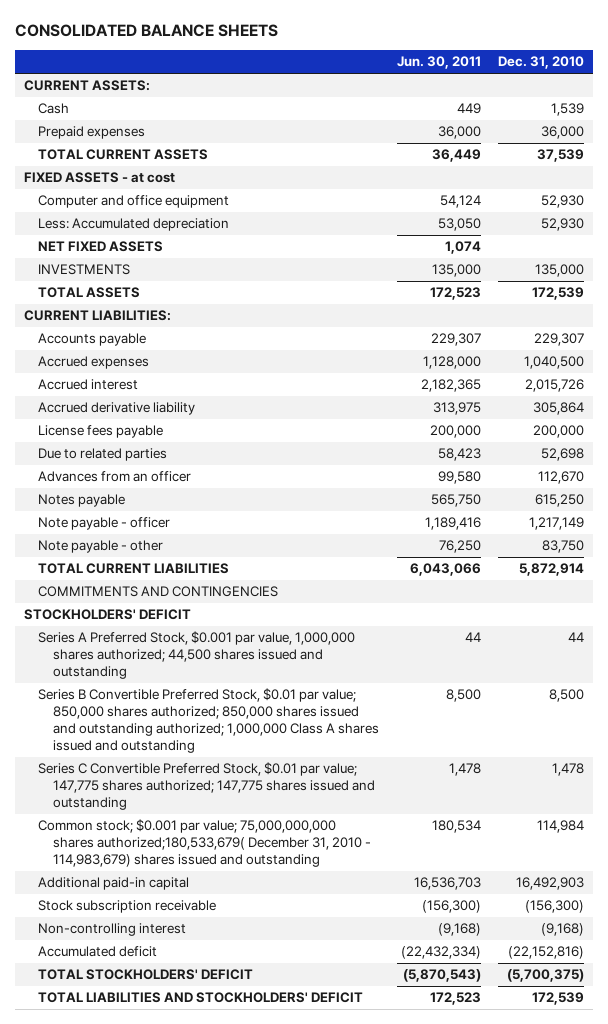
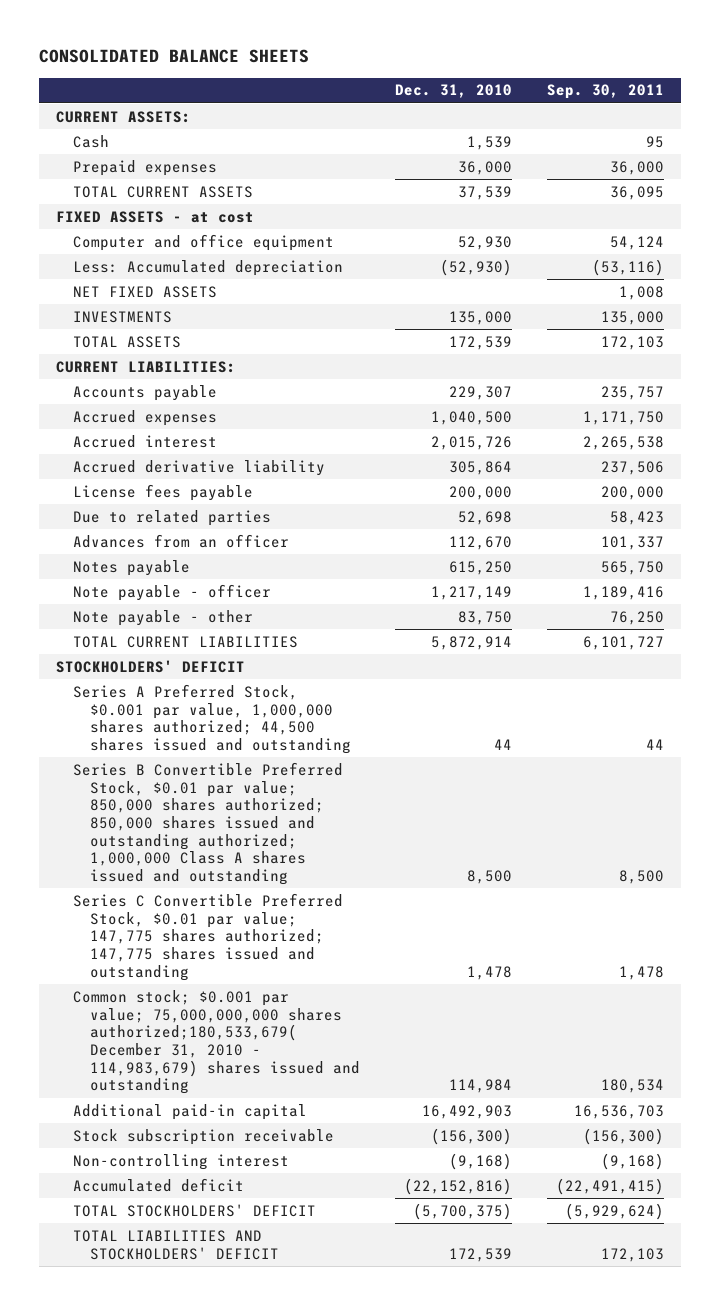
- | Jun. 30, 2011 | Dec. 31, 2010
+ | Dec. 31, 2010 | Sep. 30, 2011
- Less: Accumulated depreciation | 53,050 | 52,930
+ Less: Accumulated depreciation | (52,930) | (53,116)
- COMMITMENTS AND CONTINGENCIES

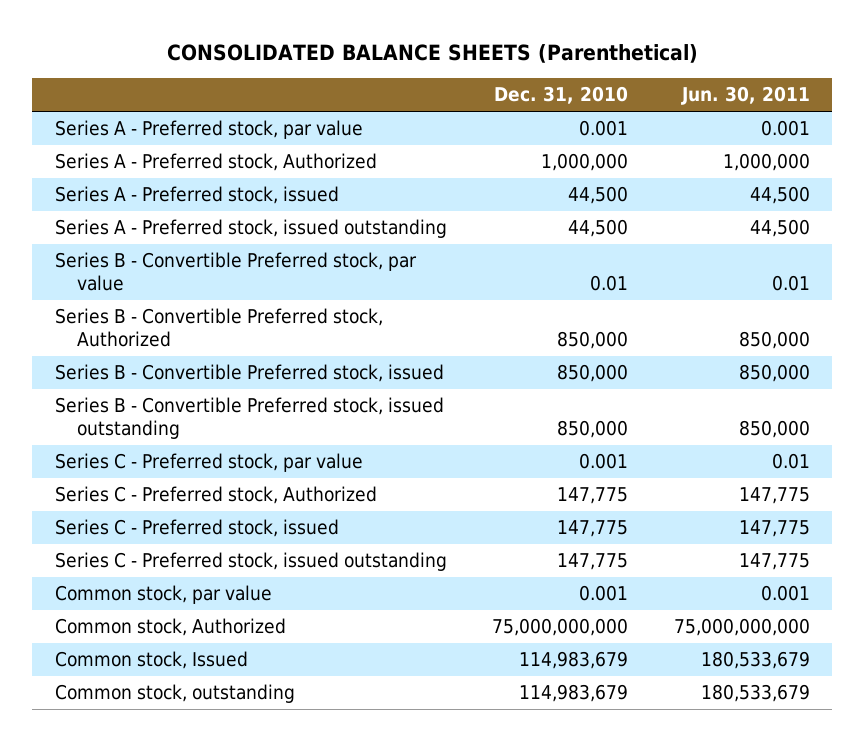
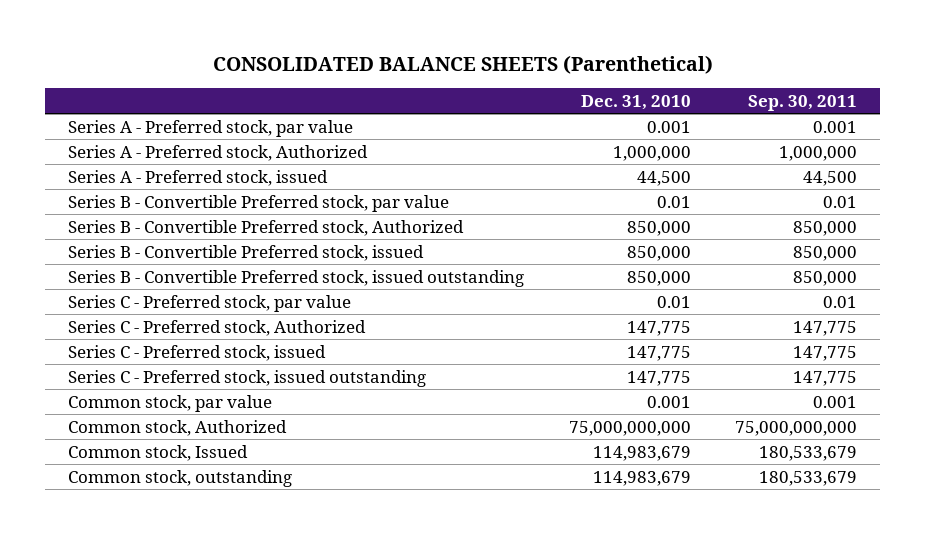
- | Dec. 31, 2010 | Jun. 30, 2011
+ | Dec. 31, 2010 | Sep. 30, 2011
- Series A - Preferred stock, issued outstanding | 44,500 | 44,500
- Series C - Preferred stock, par value | 0.001 | 0.01
+ Series C - Preferred stock, par value | 0.01 | 0.01

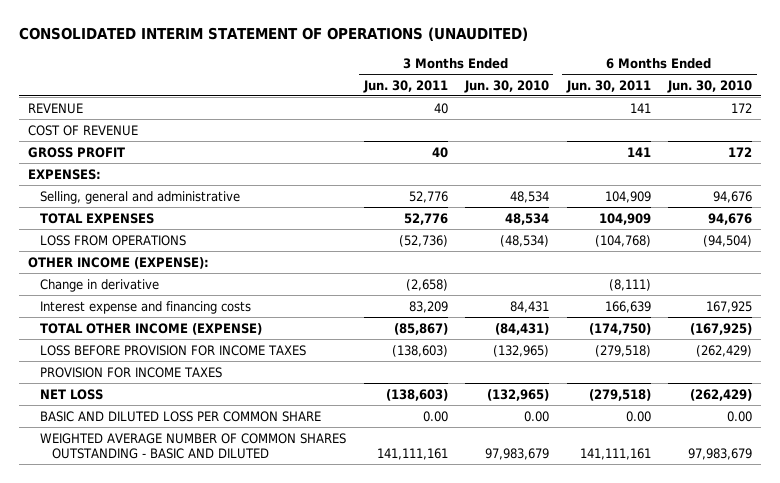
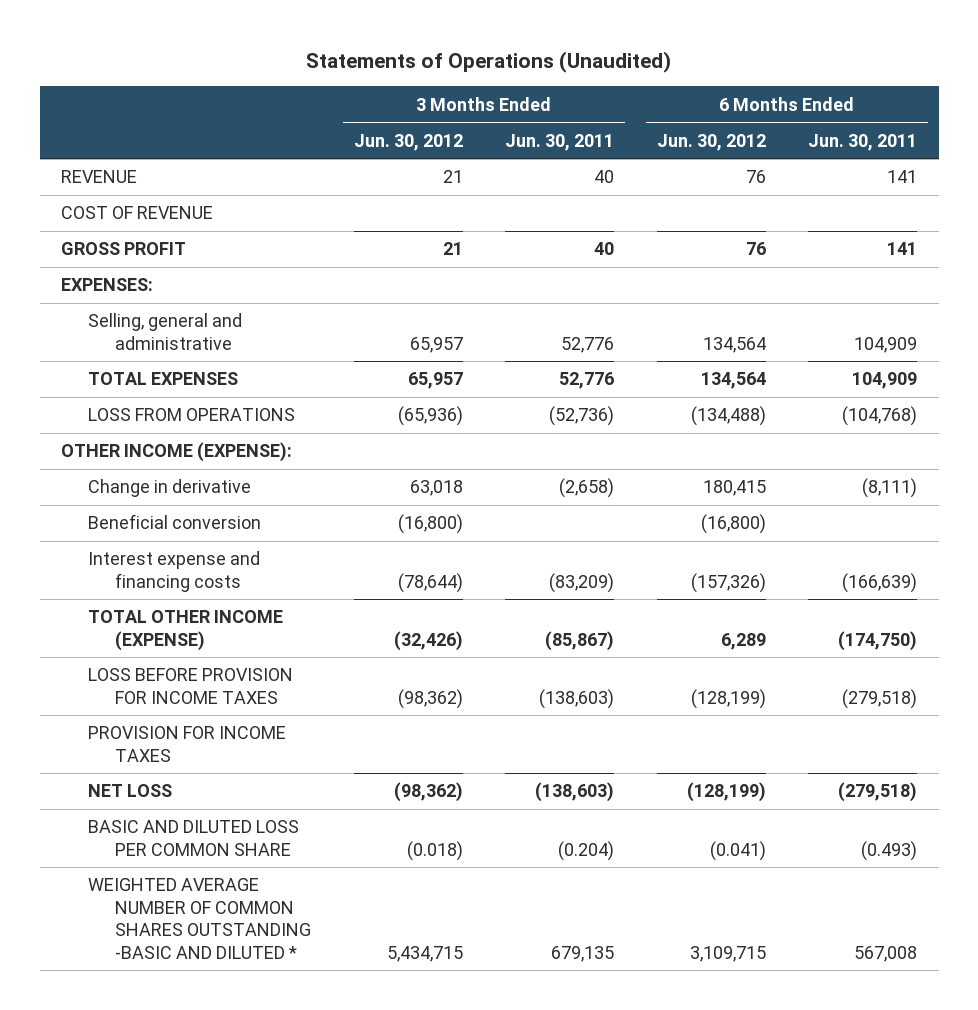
- CONSOLIDATED INTERIM STATEMENT OF OPERATIONS (UNAUDITED)
+ Statements of Operations (Unaudited)
- | 3 Months Ended Jun. 30, 2011 | 3 Months Ended Jun. 30, 2010 | 6 Months Ended Jun. 30, 2011 | 6 Months Ended Jun. 30, 2010
+ | 3 Months Ended Jun. 30, 2012 | 3 Months Ended Jun. 30, 2011 | 6 Months Ended Jun. 30, 2012 | 6 Months Ended Jun. 30, 2011
- Interest expense and financing costs | 83,209 | 84,431 | 166,639 | 167,925
+ Beneficial conversion | (16,800) | | (16,800) |
+ Interest expense and financing costs | (78,644) | (83,209) | (157,326) | (166,639)
- BASIC AND DILUTED LOSS PER COMMON SHARE | 0.00 | 0.00 | 0.00 | 0.00
- WEIGHTED AVERAGE NUMBER OF COMMON SHARES OUTSTANDING - BASIC AND DILUTED | 141,111,161 | 97,983,679 | 141,111,161 | 97,983,679
+ BASIC AND DILUTED LOSS PER COMMON SHARE | (0.018) | (0.204) | (0.041) | (0.493)
+ WEIGHTED AVERAGE NUMBER OF COMMON SHARES OUTSTANDING -BASIC AND DILUTED * | 5,434,715 | 679,135 | 3,109,715 | 567,008

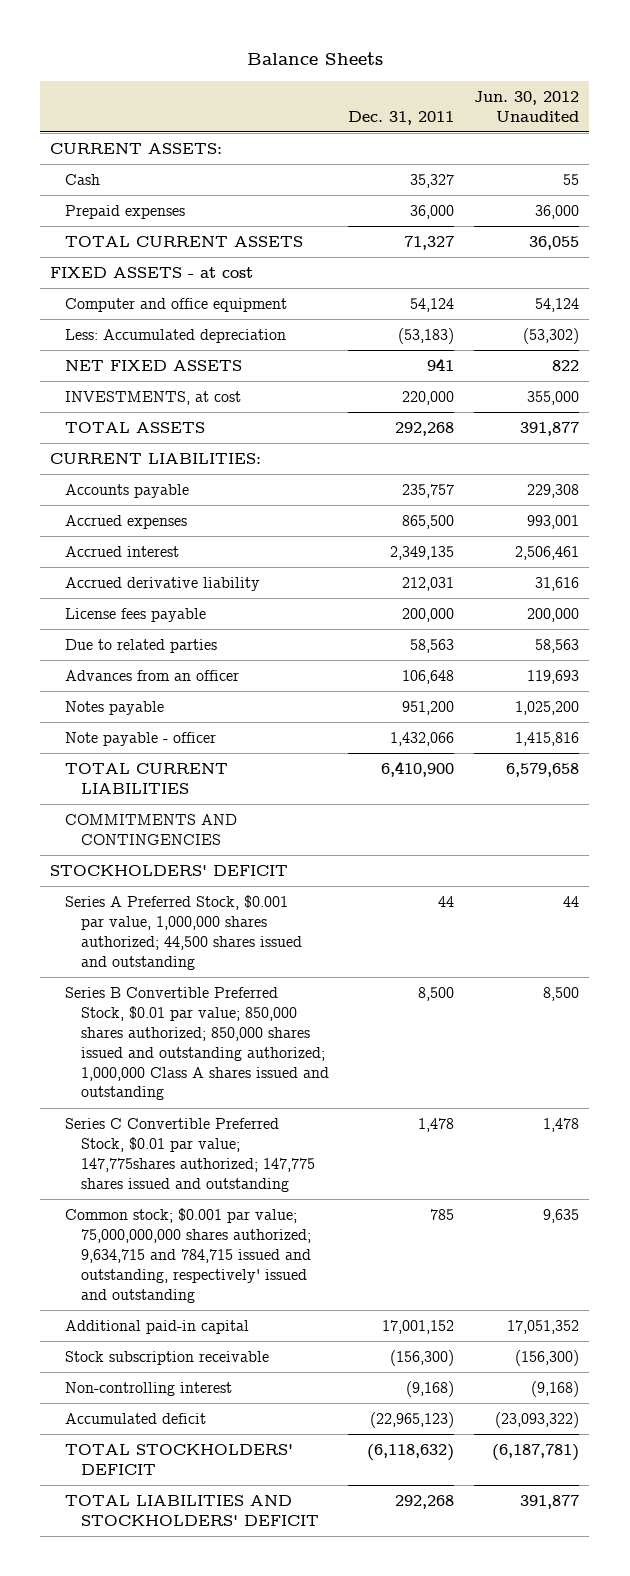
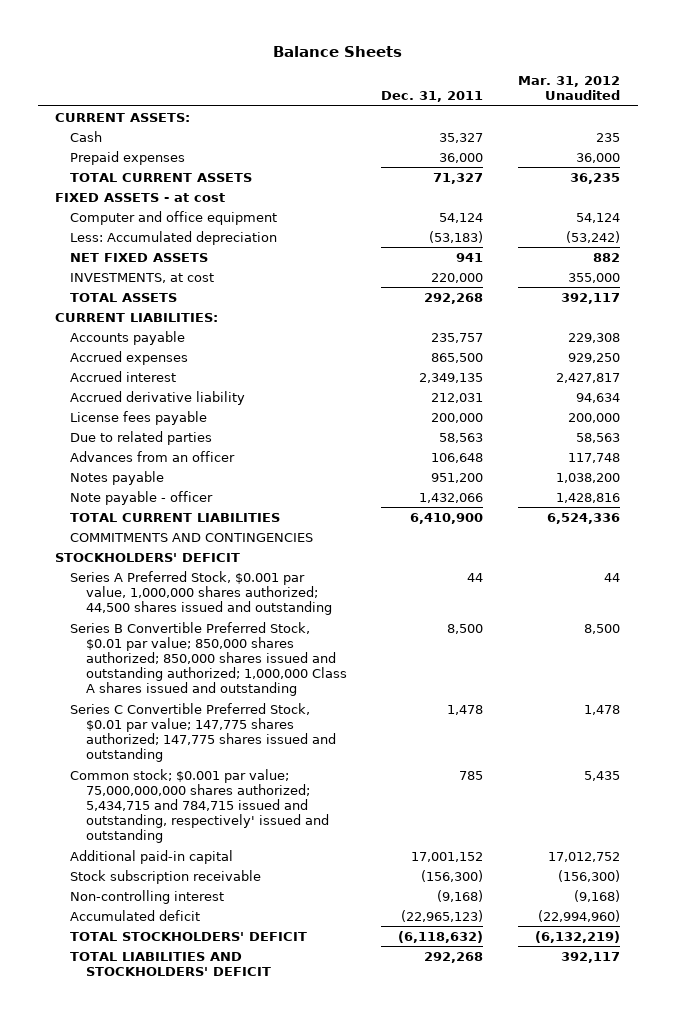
- | Dec. 31, 2011 | Jun. 30, 2012 Unaudited
+ | Dec. 31, 2011 | Mar. 31, 2012 Unaudited
- Series C Convertible Preferred Stock, $0.01 par value; 147,775shares authorized; 147,775 shares issued and outstanding | 1,478 | 1,478
- Common stock; $0.001 par value; 75,000,000,000 shares authorized; 9,634,715 and 784,715 issued and outstanding, respectively' issued and outstanding | 785 | 9,635
+ Series C Convertible Preferred Stock, $0.01 par value; 147,775 shares authorized; 147,775 shares issued and outstanding | 1,478 | 1,478
+ Common stock; $0.001 par value; 75,000,000,000 shares authorized; 5,434,715 and 784,715 issued and outstanding, respectively' issued and outstanding | 785 | 5,435

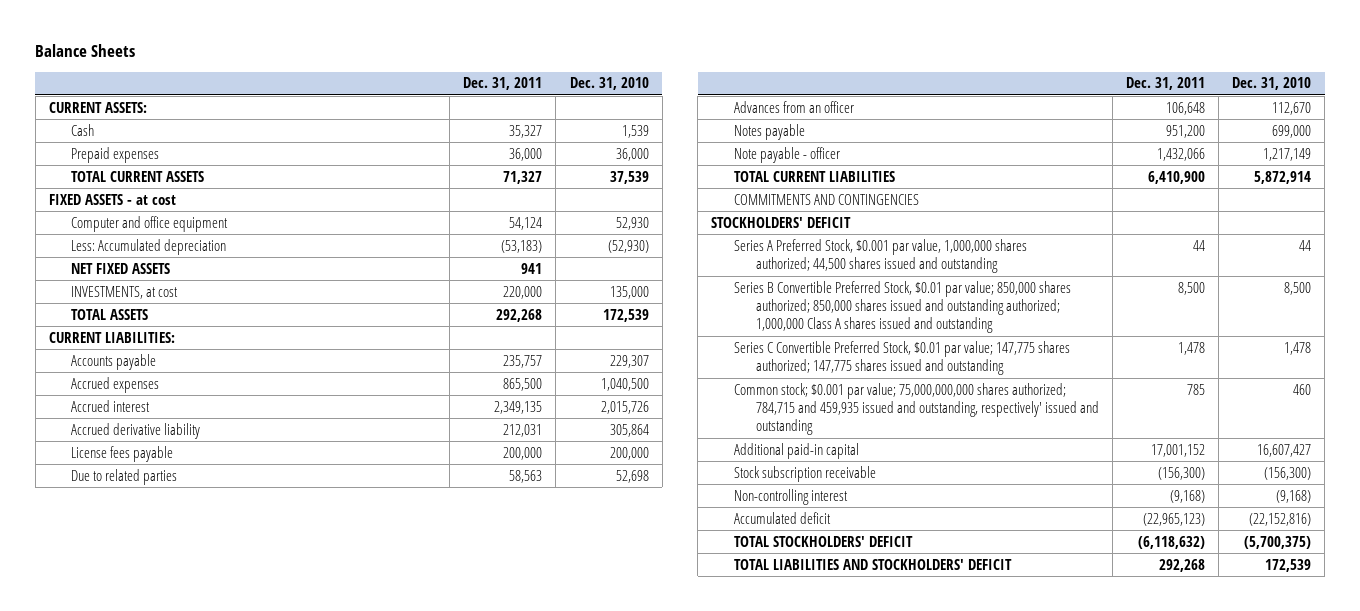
- | Dec. 31, 2011 | Mar. 31, 2012 Unaudited
+ | Dec. 31, 2011 | Dec. 31, 2010
- Common stock; $0.001 par value; 75,000,000,000 shares authorized; 5,434,715 and 784,715 issued and outstanding, respectively' issued and outstanding | 785 | 5,435
+ Common stock; $0.001 par value; 75,000,000,000 shares authorized; 784,715 and 459,935 issued and outstanding, respectively' issued and outstanding | 785 | 460

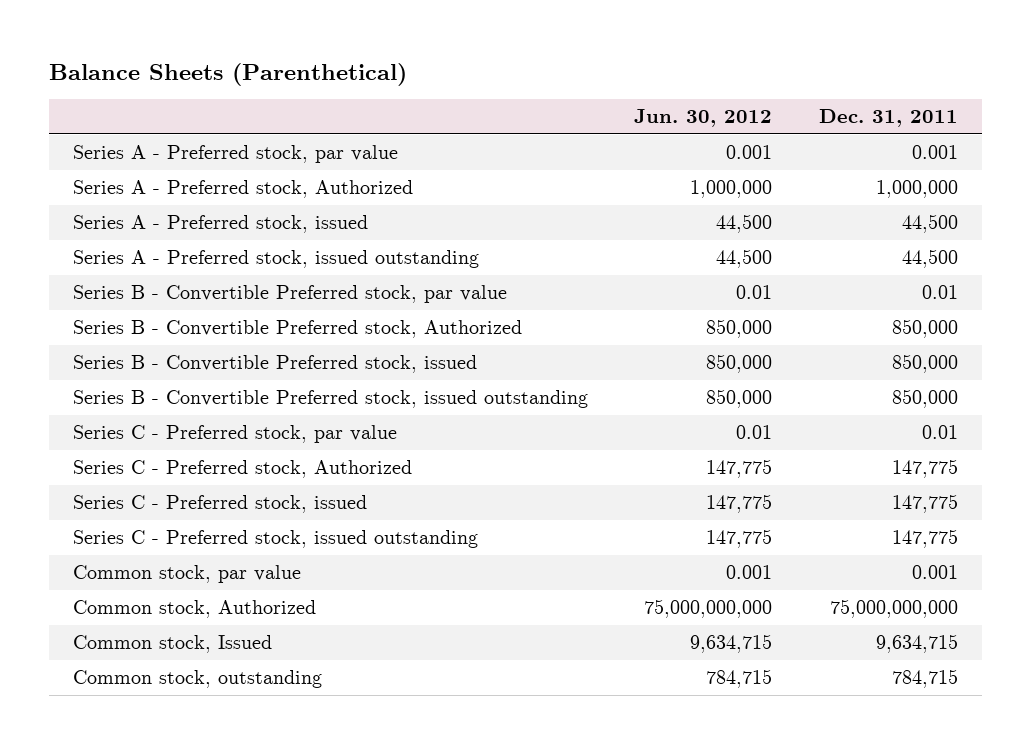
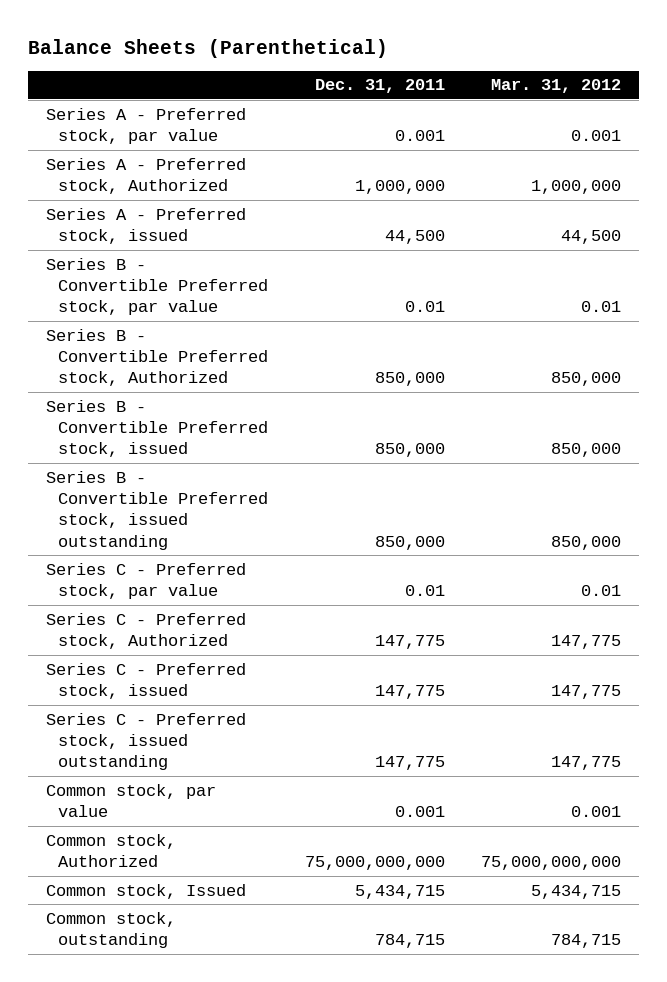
- | Jun. 30, 2012 | Dec. 31, 2011
+ | Dec. 31, 2011 | Mar. 31, 2012
- Series A - Preferred stock, issued outstanding | 44,500 | 44,500
- Common stock, Issued | 9,634,715 | 9,634,715
+ Common stock, Issued | 5,434,715 | 5,434,715

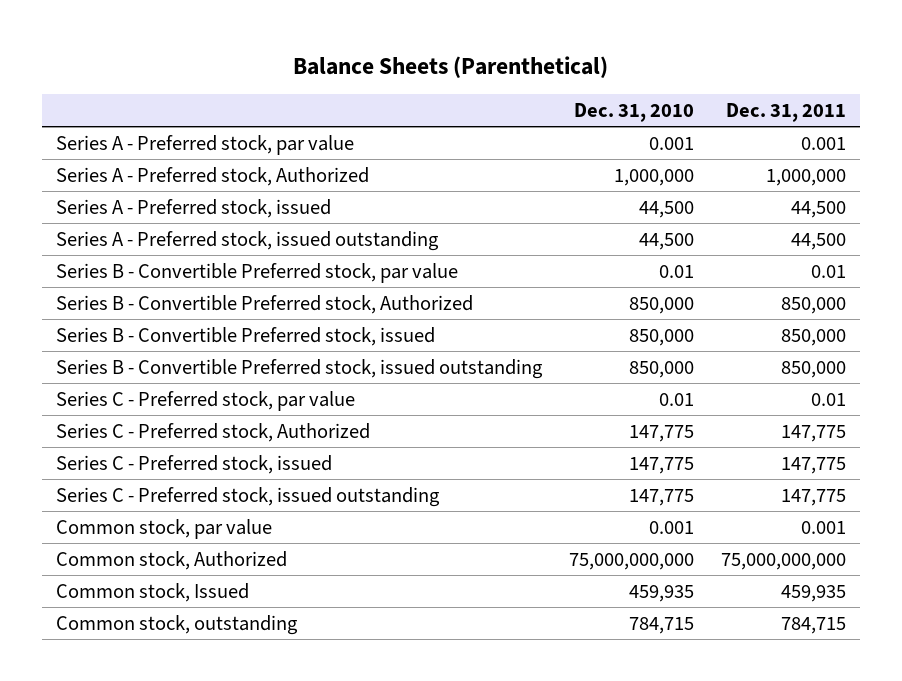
- | Dec. 31, 2011 | Mar. 31, 2012
+ | Dec. 31, 2010 | Dec. 31, 2011
+ Series A - Preferred stock, issued outstanding | 44,500 | 44,500
- Common stock, Issued | 5,434,715 | 5,434,715
+ Common stock, Issued | 459,935 | 459,935

